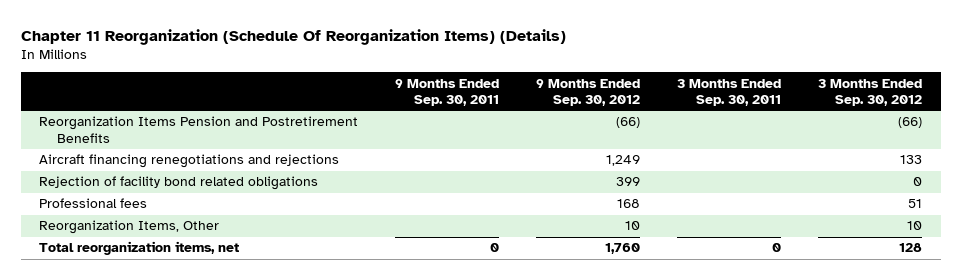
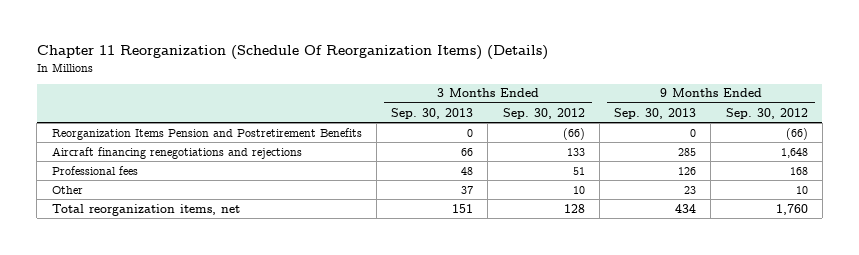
- | 9 Months Ended Sep. 30, 2011 | 9 Months Ended Sep. 30, 2012 | 3 Months Ended Sep. 30, 2011 | 3 Months Ended Sep. 30, 2012
+ | 3 Months Ended Sep. 30, 2013 | 3 Months Ended Sep. 30, 2012 | 9 Months Ended Sep. 30, 2013 | 9 Months Ended Sep. 30, 2012
- Aircraft financing renegotiations and rejections | | 1,249 | | 133
- Rejection of facility bond related obligations | | 399 | | 0
+ Aircraft financing renegotiations and rejections | 66 | 133 | 285 | 1,648
- Reorganization Items, Other | | 10 | | 10
+ Other | 37 | 10 | 23 | 10

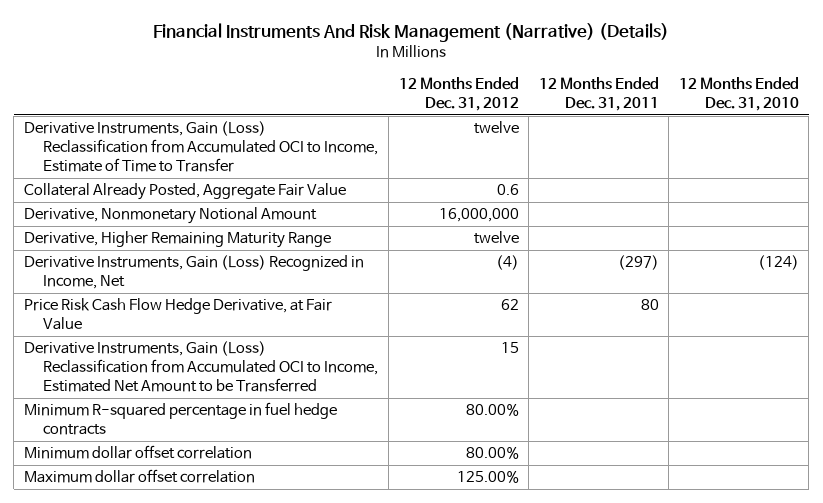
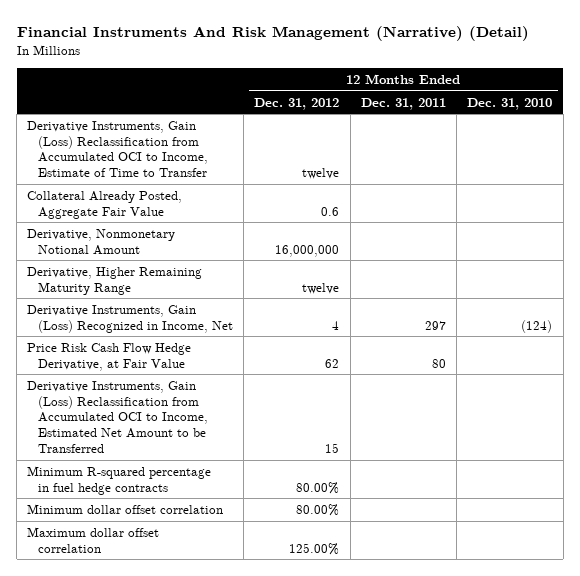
- Financial Instruments And Risk Management (Narrative) (Details)
+ Financial Instruments And Risk Management (Narrative) (Detail)
- Derivative Instruments, Gain (Loss) Recognized in Income, Net | (4) | (297) | (124)
+ Derivative Instruments, Gain (Loss) Recognized in Income, Net | 4 | 297 | (124)

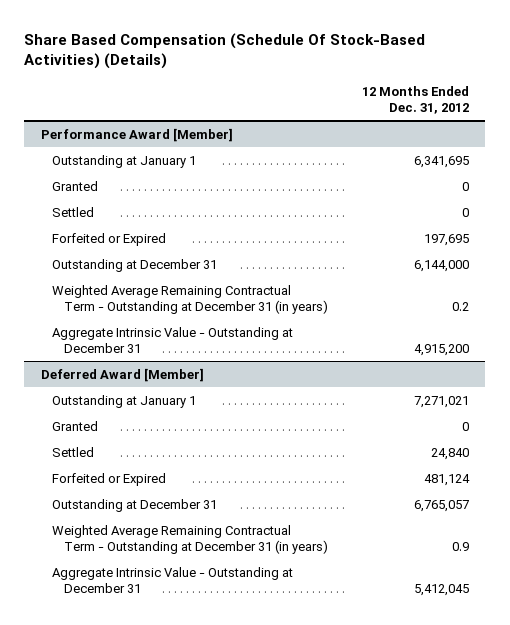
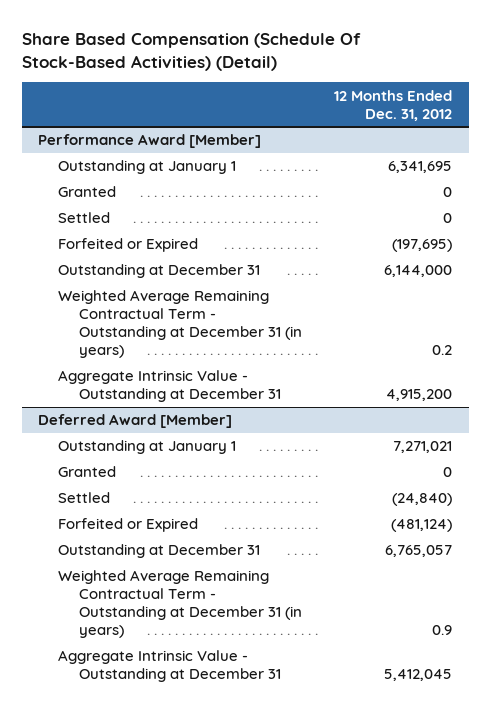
- Share Based Compensation (Schedule Of Stock-Based Activities) (Details)
+ Share Based Compensation (Schedule Of Stock-Based Activities) (Detail)
@ Performance Award [Member]
- Forfeited or Expired | 197,695
+ Forfeited or Expired | (197,695)
@ Deferred Award [Member]
- Settled | 24,840
- Forfeited or Expired | 481,124
+ Settled | (24,840)
+ Forfeited or Expired | (481,124)

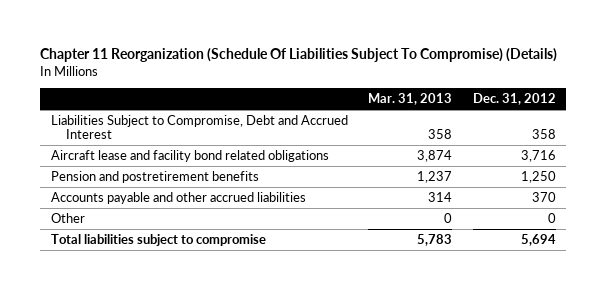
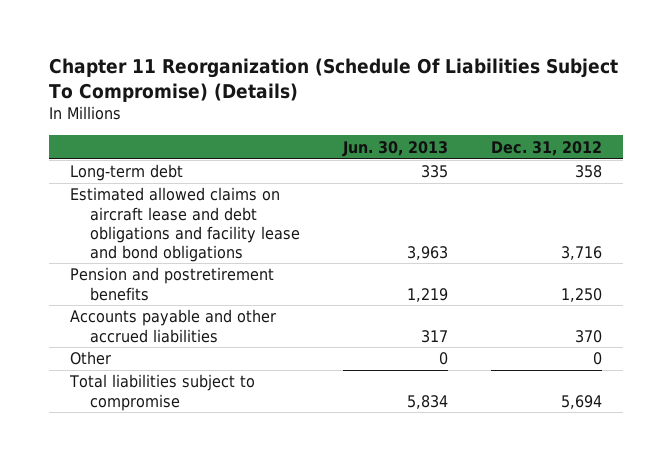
- | Mar. 31, 2013 | Dec. 31, 2012
+ | Jun. 30, 2013 | Dec. 31, 2012
- Liabilities Subject to Compromise, Debt and Accrued Interest | 358 | 358
- Aircraft lease and facility bond related obligations | 3,874 | 3,716
+ Long-term debt | 335 | 358
+ Estimated allowed claims on aircraft lease and debt obligations and facility lease and bond obligations | 3,963 | 3,716

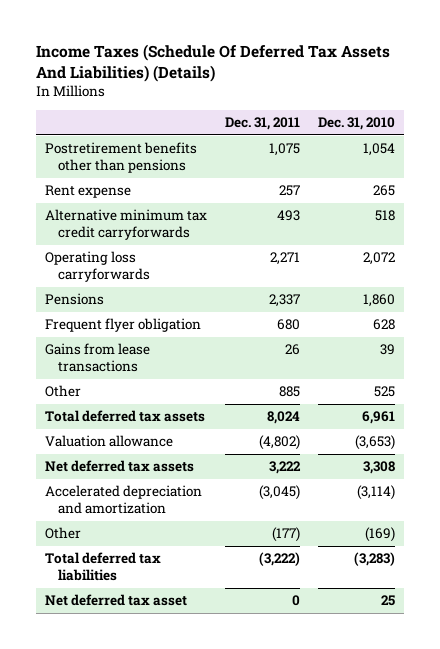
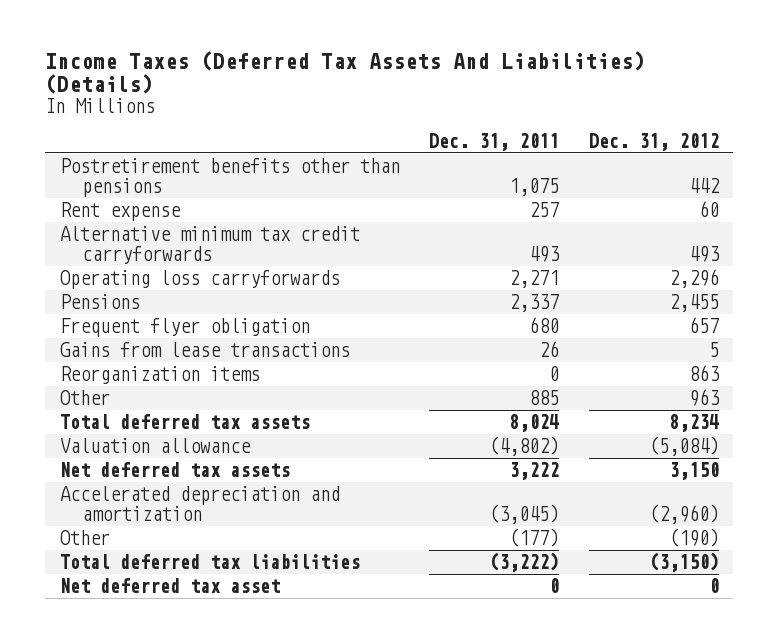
- Income Taxes (Schedule Of Deferred Tax Assets And Liabilities) (Details)
+ Income Taxes (Deferred Tax Assets And Liabilities) (Details)
- | Dec. 31, 2011 | Dec. 31, 2010
+ | Dec. 31, 2011 | Dec. 31, 2012
+ Reorganization items | 0 | 863

